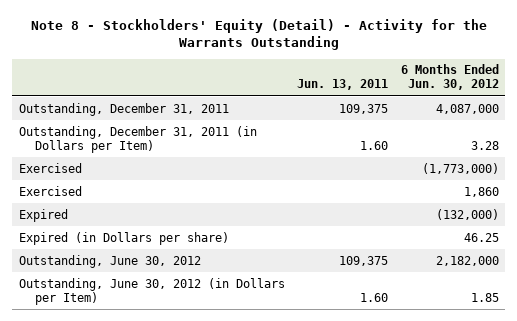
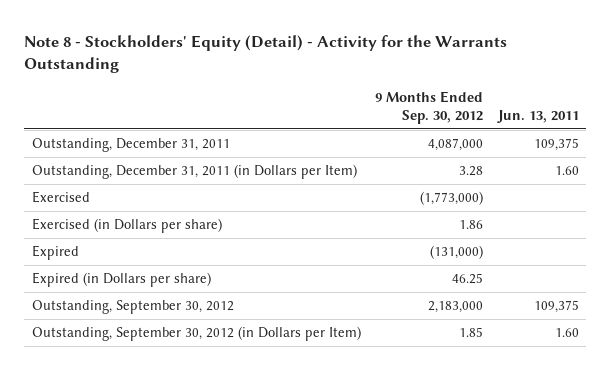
- | Jun. 13, 2011 | 6 Months Ended Jun. 30, 2012
+ | 9 Months Ended Sep. 30, 2012 | Jun. 13, 2011
- Exercised | | 1,860
+ Exercised (in Dollars per share) | 1.86 |
- Outstanding, June 30, 2012 | 109,375 | 2,182,000
- Outstanding, June 30, 2012 (in Dollars per Item) | 1.60 | 1.85
+ Outstanding, September 30, 2012 | 2,183,000 | 109,375
+ Outstanding, September 30, 2012 (in Dollars per Item) | 1.85 | 1.60

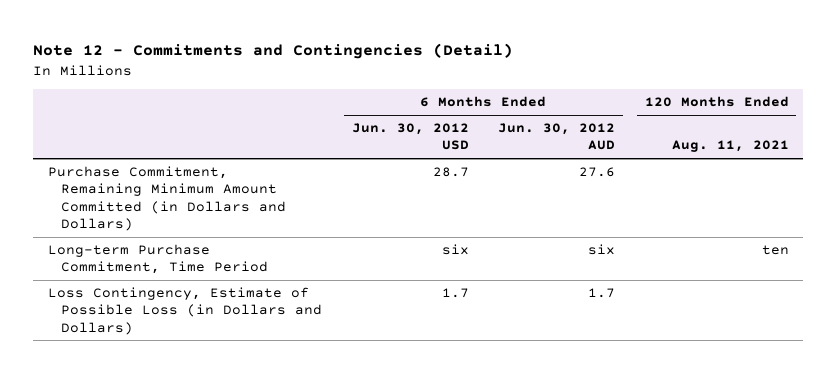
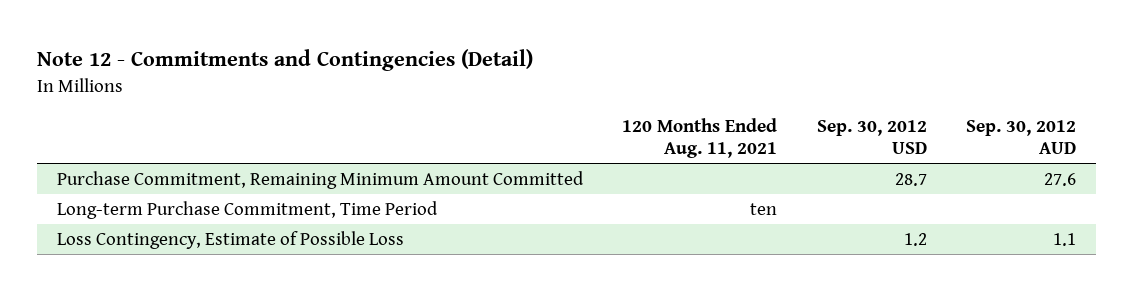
- | 6 Months Ended Jun. 30, 2012 USD | 6 Months Ended Jun. 30, 2012 AUD | 120 Months Ended Aug. 11, 2021
+ | 120 Months Ended Aug. 11, 2021 | Sep. 30, 2012 USD | Sep. 30, 2012 AUD
- Purchase Commitment, Remaining Minimum Amount Committed (in Dollars and Dollars) | 28.7 | 27.6 |
+ Purchase Commitment, Remaining Minimum Amount Committed | | 28.7 | 27.6
- Loss Contingency, Estimate of Possible Loss (in Dollars and Dollars) | 1.7 | 1.7 |
+ Loss Contingency, Estimate of Possible Loss | | 1.2 | 1.1

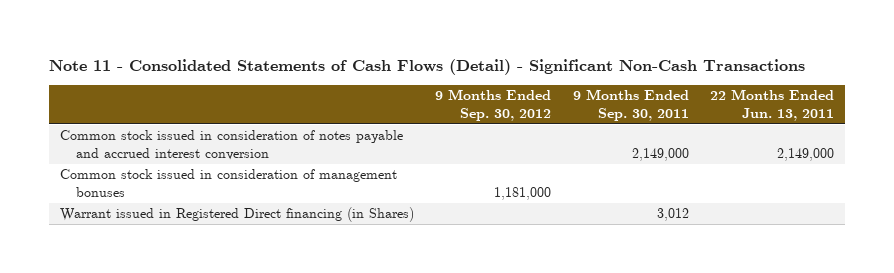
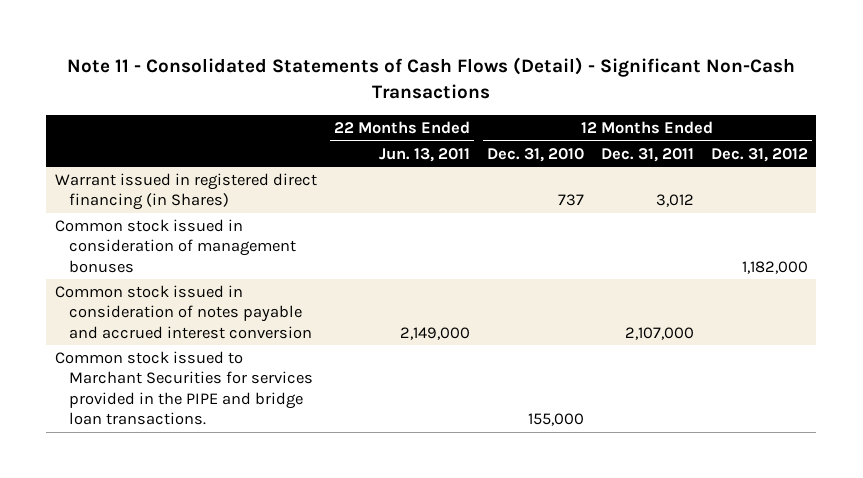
- | 9 Months Ended Sep. 30, 2012 | 9 Months Ended Sep. 30, 2011 | 22 Months Ended Jun. 13, 2011
+ | 22 Months Ended Jun. 13, 2011 | 12 Months Ended Dec. 31, 2010 | 12 Months Ended Dec. 31, 2011 | 12 Months Ended Dec. 31, 2012
+ Warrant issued in registered direct financing (in Shares) | | 737 | 3,012 |
- Warrant issued in Registered Direct financing (in Shares) | | 3,012 |
moved down: Common stock issued in consideration of notes payable and accrued interest conversion | 2,149,000 | | 2,107,000 |
+ Common stock issued to Marchant Securities for services provided in the PIPE and bridge loan transactions. | | 155,000 | |

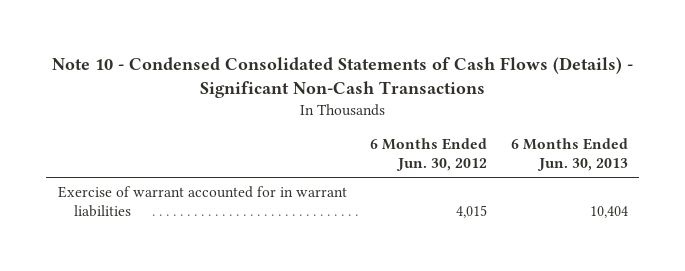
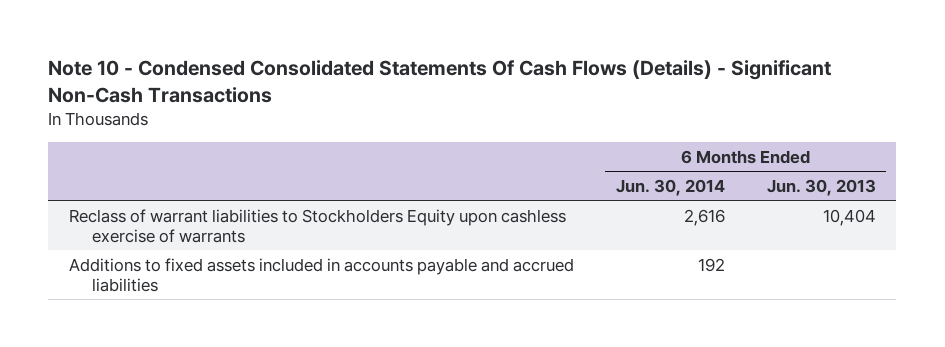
- Note 10 - Condensed Consolidated Statements of Cash Flows (Details) - Significant Non-Cash Transactions
+ Note 10 - Condensed Consolidated Statements Of Cash Flows (Details) - Significant Non-Cash Transactions
- | 6 Months Ended Jun. 30, 2012 | 6 Months Ended Jun. 30, 2013
+ | 6 Months Ended Jun. 30, 2014 | 6 Months Ended Jun. 30, 2013
- Exercise of warrant accounted for in warrant liabilities | 4,015 | 10,404
+ Reclass of warrant liabilities to Stockholders Equity upon cashless exercise of warrants | 2,616 | 10,404
+ Additions to fixed assets included in accounts payable and accrued liabilities | 192 |

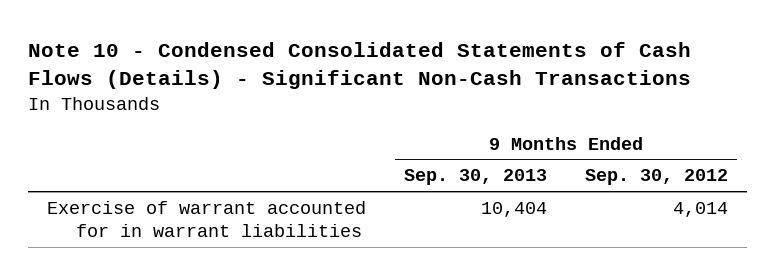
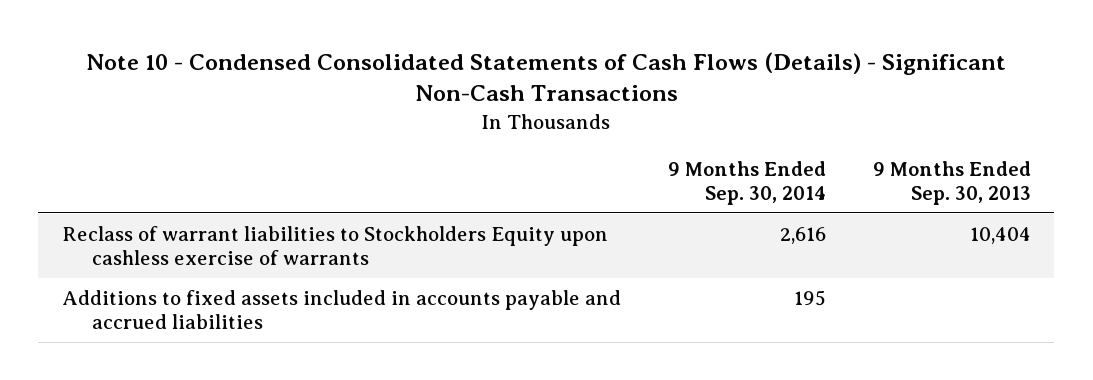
- | 9 Months Ended Sep. 30, 2013 | 9 Months Ended Sep. 30, 2012
+ | 9 Months Ended Sep. 30, 2014 | 9 Months Ended Sep. 30, 2013
- Exercise of warrant accounted for in warrant liabilities | 10,404 | 4,014
+ Reclass of warrant liabilities to Stockholders Equity upon cashless exercise of warrants | 2,616 | 10,404
+ Additions to fixed assets included in accounts payable and accrued liabilities | 195 |

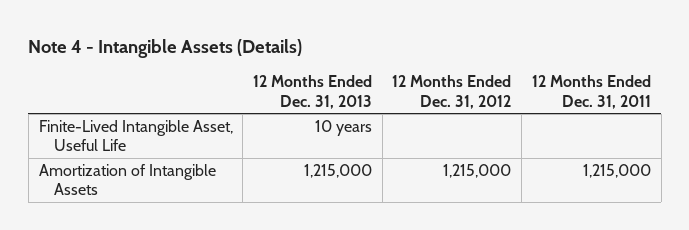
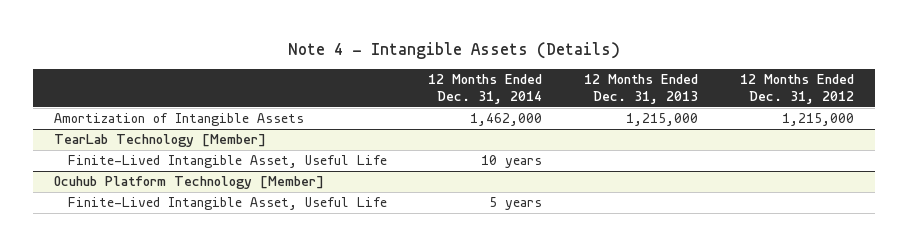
- | 12 Months Ended Dec. 31, 2013 | 12 Months Ended Dec. 31, 2012 | 12 Months Ended Dec. 31, 2011
+ | 12 Months Ended Dec. 31, 2014 | 12 Months Ended Dec. 31, 2013 | 12 Months Ended Dec. 31, 2012
- Finite-Lived Intangible Asset, Useful Life | 10 years | |
+ TearLab Technology [Member]
+ Finite-Lived Intangible Asset, Useful Life | 10 years | |
+ Ocuhub Platform Technology [Member]
+ Finite-Lived Intangible Asset, Useful Life | 5 years | |

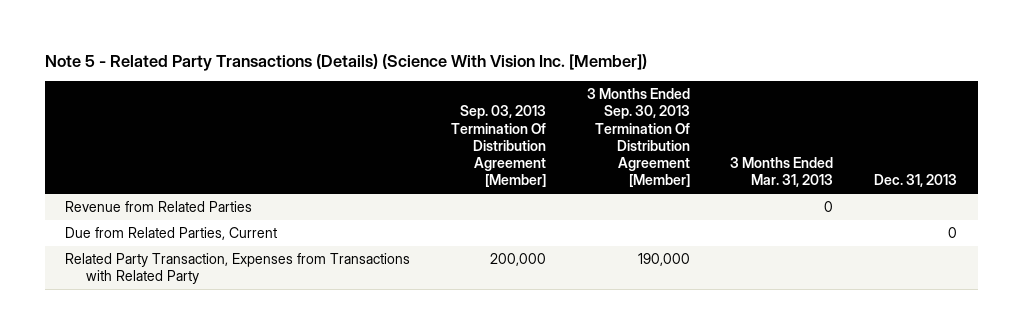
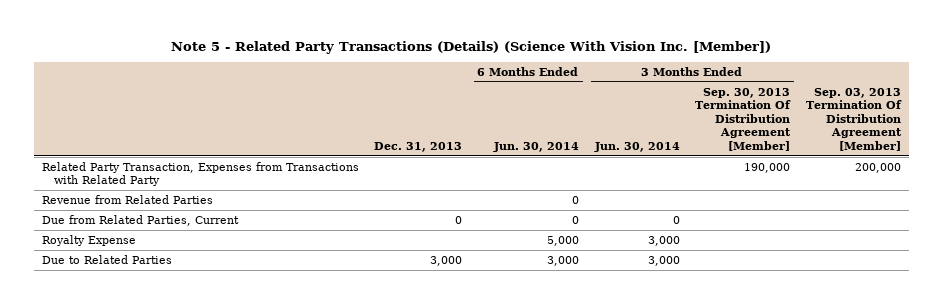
- | Sep. 03, 2013 Termination Of Distribution Agreement [Member] | 3 Months Ended Sep. 30, 2013 Termination Of Distribution Agreement [Member] | 3 Months Ended Mar. 31, 2013 | Dec. 31, 2013
+ | Dec. 31, 2013 | 6 Months Ended Jun. 30, 2014 | 3 Months Ended Jun. 30, 2014 | 3 Months Ended Sep. 30, 2013 Termination Of Distribution Agreement [Member] | Sep. 03, 2013 Termination Of Distribution Agreement [Member]
moved up: Related Party Transaction, Expenses from Transactions with Related Party | | | | 190,000 | 200,000
+ Royalty Expense | | 5,000 | 3,000 | |
+ Due to Related Parties | 3,000 | 3,000 | 3,000 | |

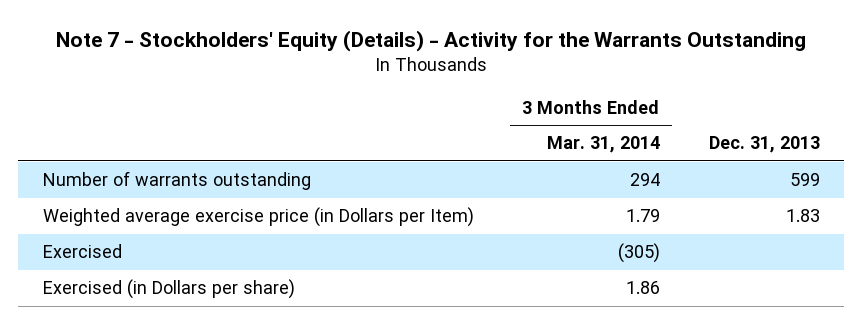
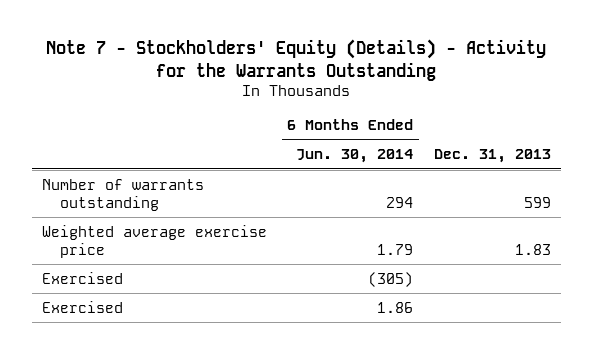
- | 3 Months Ended Mar. 31, 2014 | Dec. 31, 2013
+ | 6 Months Ended Jun. 30, 2014 | Dec. 31, 2013
- Weighted average exercise price (in Dollars per Item) | 1.79 | 1.83
+ Weighted average exercise price | 1.79 | 1.83
- Exercised (in Dollars per share) | 1.86 |
+ Exercised | 1.86 |

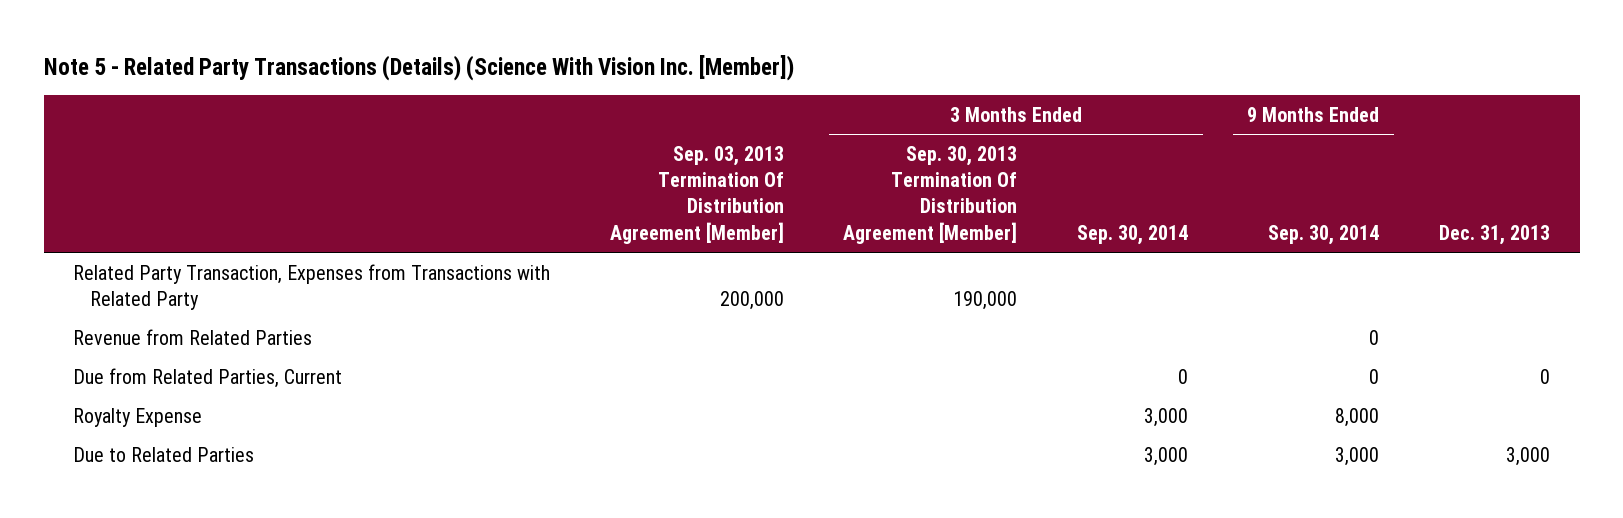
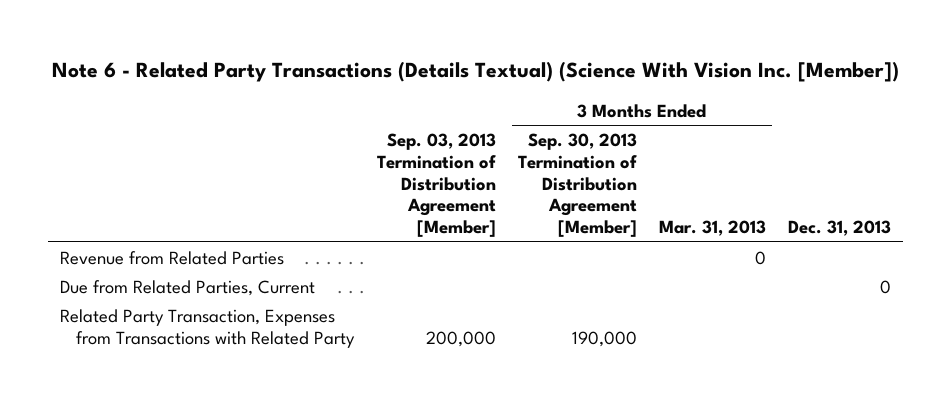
- Note 5 - Related Party Transactions (Details) (Science With Vision Inc. [Member])
+ Note 6 - Related Party Transactions (Details Textual) (Science With Vision Inc. [Member])
- | Sep. 03, 2013 Termination Of Distribution Agreement [Member] | 3 Months Ended Sep. 30, 2013 Termination Of Distribution Agreement [Member] | 3 Months Ended Sep. 30, 2014 | 9 Months Ended Sep. 30, 2014 | Dec. 31, 2013
+ | Sep. 03, 2013 Termination of Distribution Agreement [Member] | 3 Months Ended Sep. 30, 2013 Termination of Distribution Agreement [Member] | 3 Months Ended Mar. 31, 2013 | Dec. 31, 2013
- Royalty Expense | | | 3,000 | 8,000 |
- Due to Related Parties | | | 3,000 | 3,000 | 3,000
moved down: Related Party Transaction, Expenses from Transactions with Related Party | 200,000 | 190,000 | |

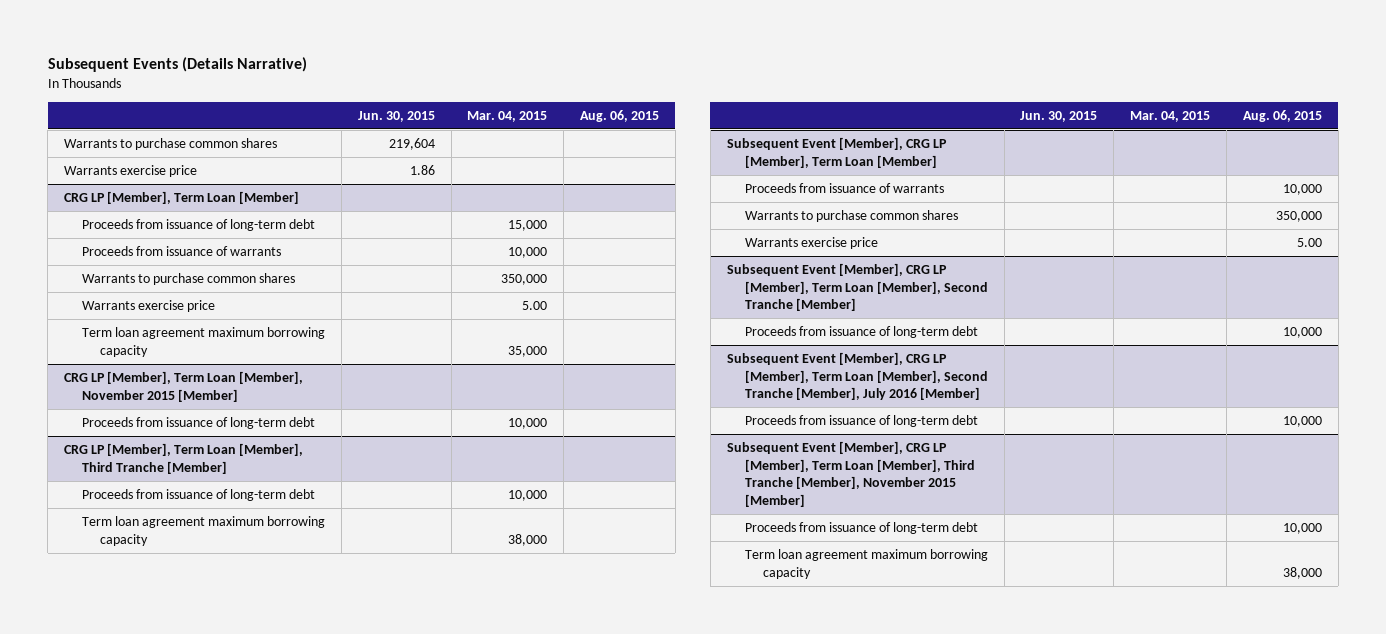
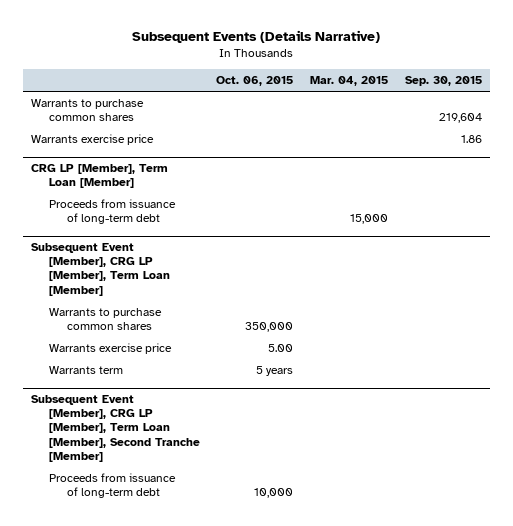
- | Jun. 30, 2015 | Mar. 04, 2015 | Aug. 06, 2015
+ | Oct. 06, 2015 | Mar. 04, 2015 | Sep. 30, 2015
@ CRG LP [Member], Term Loan [Member]
- Proceeds from issuance of warrants | | 10,000 |
- Warrants to purchase common shares | | 350,000 |
- Warrants exercise price | | 5.00 |
- Term loan agreement maximum borrowing capacity | | 35,000 |
- CRG LP [Member], Term Loan [Member], November 2015 [Member]
- Proceeds from issuance of long-term debt | | 10,000 |
- CRG LP [Member], Term Loan [Member], Third Tranche [Member]
- Proceeds from issuance of long-term debt | | 10,000 |
- Term loan agreement maximum borrowing capacity | | 38,000 |
@ Subsequent Event [Member], CRG LP [Member], Term Loan [Member]
- Proceeds from issuance of warrants | | | 10,000
+ Warrants term | 5 years | |
- Subsequent Event [Member], CRG LP [Member], Term Loan [Member], Second Tranche [Member], July 2016 [Member]
- Proceeds from issuance of long-term debt | | | 10,000
- Subsequent Event [Member], CRG LP [Member], Term Loan [Member], Third Tranche [Member], November 2015 [Member]
- Proceeds from issuance of long-term debt | | | 10,000
- Term loan agreement maximum borrowing capacity | | | 38,000

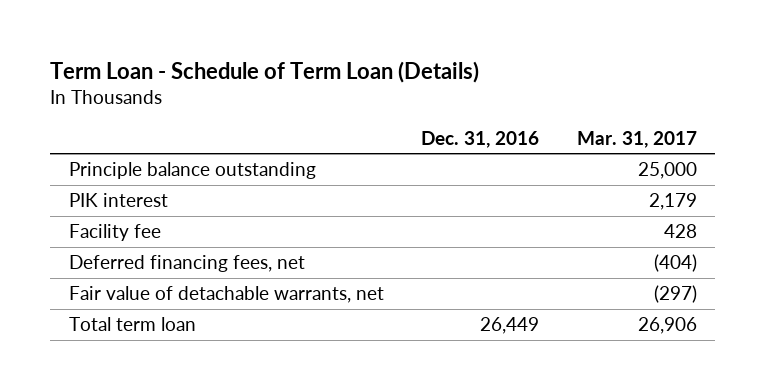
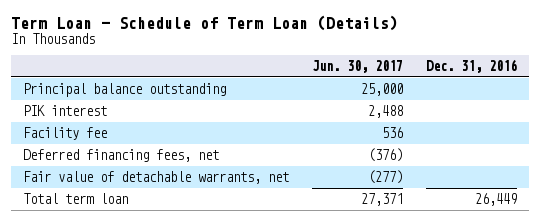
- | Dec. 31, 2016 | Mar. 31, 2017
+ | Jun. 30, 2017 | Dec. 31, 2016
- Principle balance outstanding | | 25,000
+ Principal balance outstanding | 25,000 |

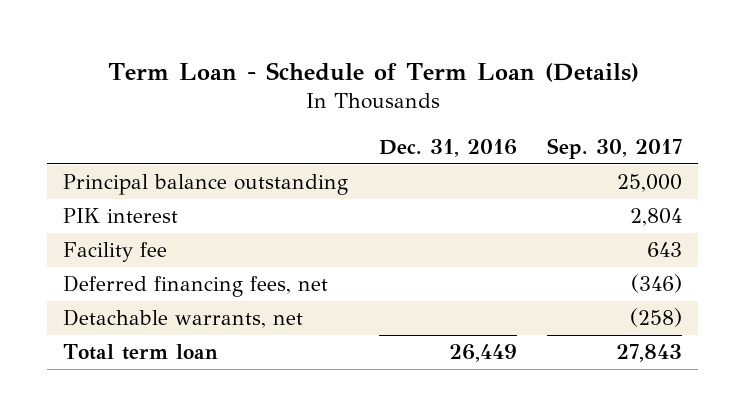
- | Jun. 30, 2017 | Dec. 31, 2016
+ | Dec. 31, 2016 | Sep. 30, 2017
- Fair value of detachable warrants, net | (277) |
+ Detachable warrants, net | | (258)

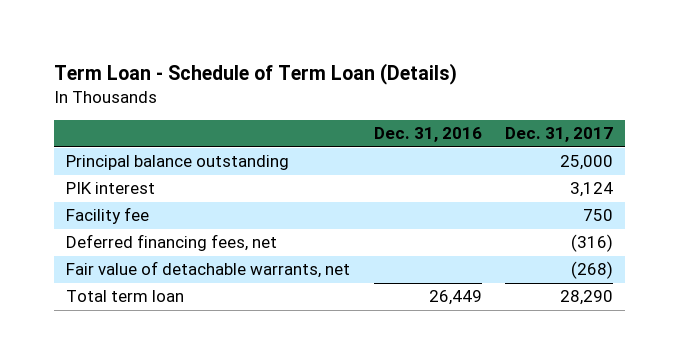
- | Dec. 31, 2016 | Sep. 30, 2017
+ | Dec. 31, 2016 | Dec. 31, 2017
- Detachable warrants, net | | (258)
+ Fair value of detachable warrants, net | | (268)

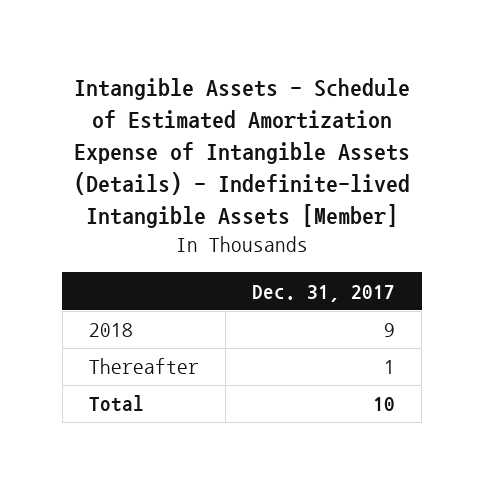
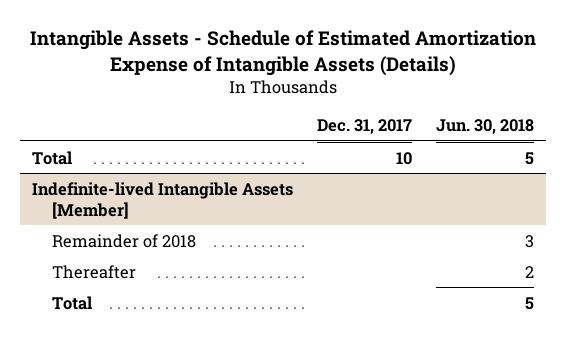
- Intangible Assets - Schedule of Estimated Amortization Expense of Intangible Assets (Details) - Indefinite-lived Intangible Assets [Member]
+ Intangible Assets - Schedule of Estimated Amortization Expense of Intangible Assets (Details)
- | Dec. 31, 2017
+ | Dec. 31, 2017 | Jun. 30, 2018
- 2018 | 9
- Thereafter | 1
+ Indefinite-lived Intangible Assets [Member]
+ Remainder of 2018 | | 3
+ Thereafter | | 2
+ Total | | 5

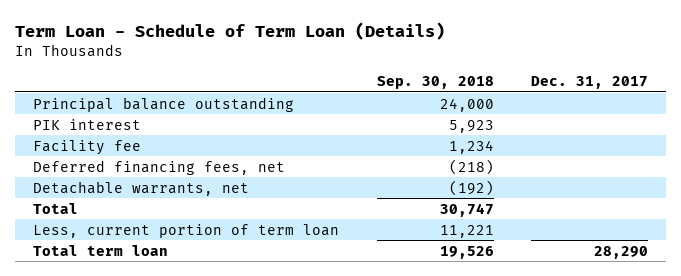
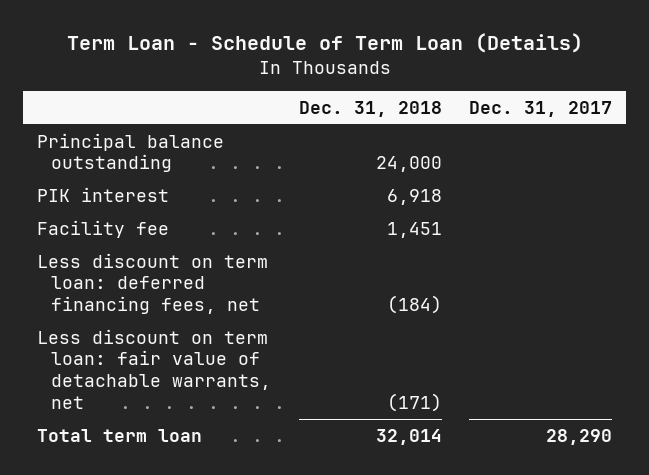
- | Sep. 30, 2018 | Dec. 31, 2017
+ | Dec. 31, 2018 | Dec. 31, 2017
- Deferred financing fees, net | (218) |
- Detachable warrants, net | (192) |
- Total | 30,747 |
- Less, current portion of term loan | 11,221 |
+ Less discount on term loan: deferred financing fees, net | (184) |
+ Less discount on term loan: fair value of detachable warrants, net | (171) |

